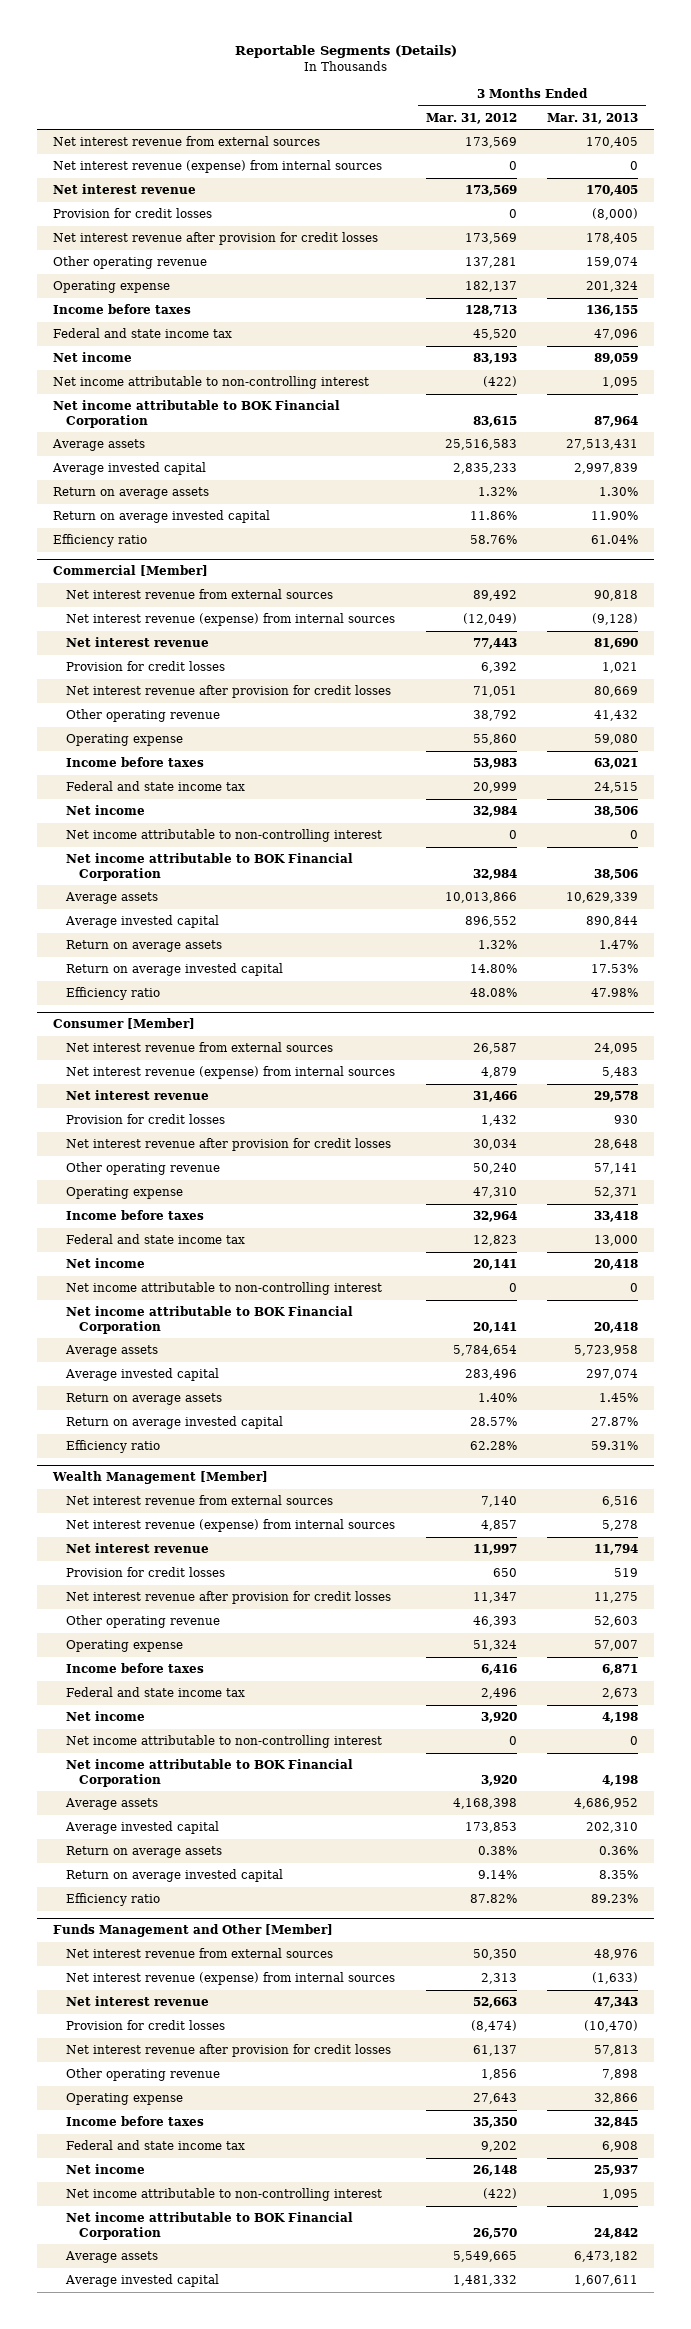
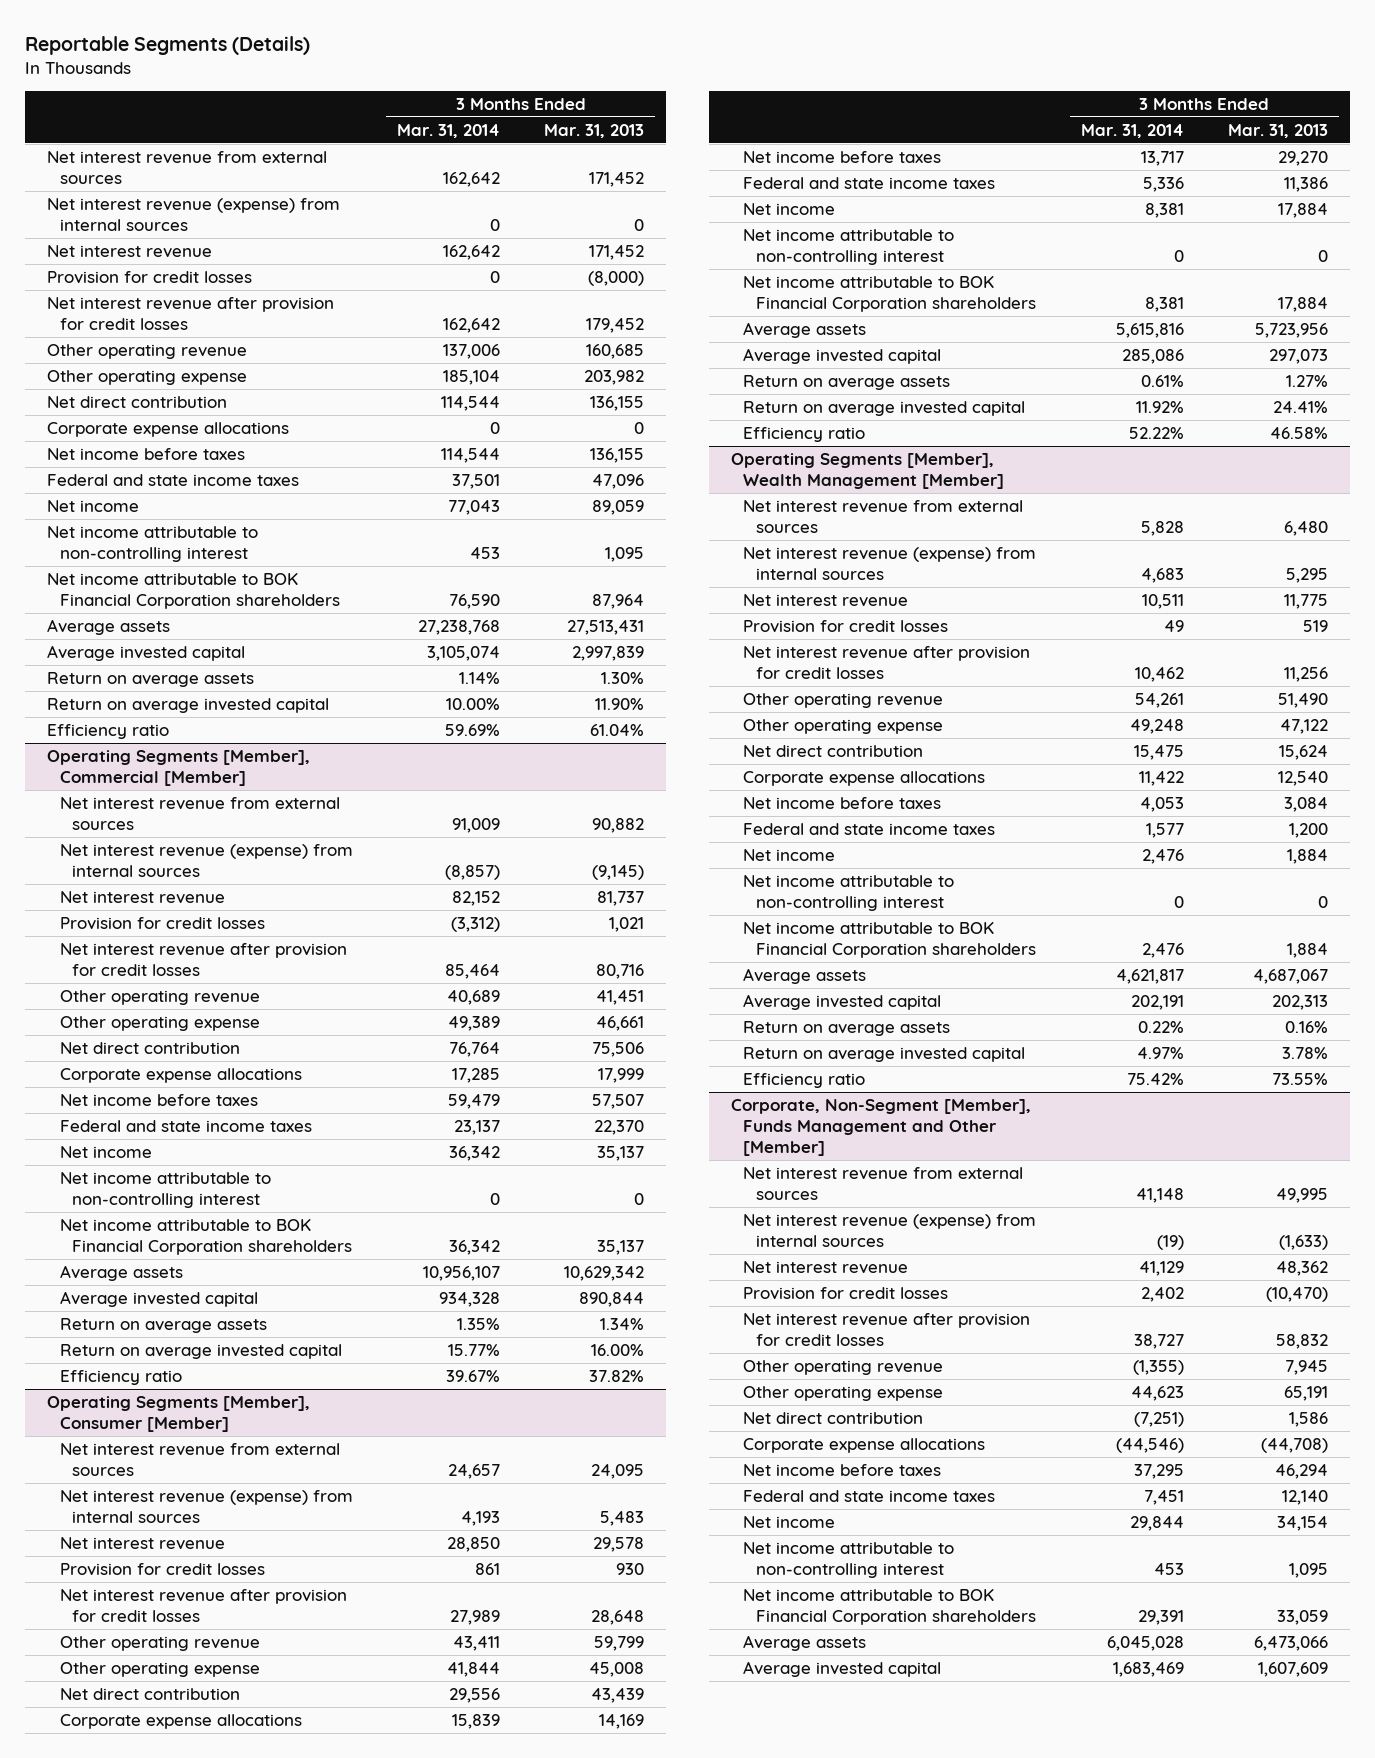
- | 3 Months Ended Mar. 31, 2012 | 3 Months Ended Mar. 31, 2013
+ | 3 Months Ended Mar. 31, 2014 | 3 Months Ended Mar. 31, 2013
- Net interest revenue from external sources | 173,569 | 170,405
+ Net interest revenue from external sources | 162,642 | 171,452
- Net interest revenue | 173,569 | 170,405
+ Net interest revenue | 162,642 | 171,452
- Net interest revenue after provision for credit losses | 173,569 | 178,405
- Other operating revenue | 137,281 | 159,074
- Operating expense | 182,137 | 201,324
- Income before taxes | 128,713 | 136,155
- Federal and state income tax | 45,520 | 47,096
+ Net interest revenue after provision for credit losses | 162,642 | 179,452
+ Other operating revenue | 137,006 | 160,685
+ Other operating expense | 185,104 | 203,982
+ Net direct contribution | 114,544 | 136,155
+ Corporate expense allocations | 0 | 0
+ Net income before taxes | 114,544 | 136,155
+ Federal and state income taxes | 37,501 | 47,096
- Net income attributable to BOK Financial Corporation | 83,615 | 87,964
+ Net income attributable to BOK Financial Corporation shareholders | 76,590 | 87,964
- Commercial [Member]
- Net interest revenue from external sources | 89,492 | 90,818
- Net interest revenue (expense) from internal sources | (12,049) | (9,128)
- Net interest revenue | 77,443 | 81,690
+ Operating Segments [Member], Commercial [Member]
+ Net interest revenue from external sources | 91,009 | 90,882
+ Net interest revenue (expense) from internal sources | (8,857) | (9,145)
+ Net interest revenue | 82,152 | 81,737
- Net interest revenue after provision for credit losses | 71,051 | 80,669
- Other operating revenue | 38,792 | 41,432
- Operating expense | 55,860 | 59,080
- Income before taxes | 53,983 | 63,021
- Federal and state income tax | 20,999 | 24,515
- Net income | 32,984 | 38,506
+ Net interest revenue after provision for credit losses | 85,464 | 80,716
+ Other operating revenue | 40,689 | 41,451
+ Other operating expense | 49,389 | 46,661
+ Net direct contribution | 76,764 | 75,506
+ Corporate expense allocations | 17,285 | 17,999
+ Net income before taxes | 59,479 | 57,507
+ Federal and state income taxes | 23,137 | 22,370
+ Net income | 36,342 | 35,137
- Net income attributable to BOK Financial Corporation | 32,984 | 38,506
- Average assets | 10,013,866 | 10,629,339
+ Net income attributable to BOK Financial Corporation shareholders | 36,342 | 35,137
+ Average assets | 10,956,107 | 10,629,342
- Return on average assets | 1.32% | 1.47%
- Return on average invested capital | 14.80% | 17.53%
- Efficiency ratio | 48.08% | 47.98%
- Consumer [Member]
+ Return on average assets | 1.35% | 1.34%
+ Return on average invested capital | 15.77% | 16.00%
+ Efficiency ratio | 39.67% | 37.82%
+ Operating Segments [Member], Consumer [Member]
- Other operating revenue | 50,240 | 57,141
- Operating expense | 47,310 | 52,371
- Income before taxes | 32,964 | 33,418
- Federal and state income tax | 12,823 | 13,000
- Net income | 20,141 | 20,418
+ Other operating revenue | 43,411 | 59,799
+ Other operating expense | 41,844 | 45,008
+ Net direct contribution | 29,556 | 43,439
+ Corporate expense allocations | 15,839 | 14,169
+ Net income before taxes | 13,717 | 29,270
+ Federal and state income taxes | 5,336 | 11,386
+ Net income | 8,381 | 17,884
- Net income attributable to BOK Financial Corporation | 20,141 | 20,418
- Average assets | 5,784,654 | 5,723,958
- Average invested capital | 283,496 | 297,074
- Return on average assets | 1.40% | 1.45%
- Return on average invested capital | 28.57% | 27.87%
- Efficiency ratio | 62.28% | 59.31%
- Wealth Management [Member]
- Net interest revenue from external sources | 7,140 | 6,516
- Net interest revenue (expense) from internal sources | 4,857 | 5,278
- Net interest revenue | 11,997 | 11,794
+ Net income attributable to BOK Financial Corporation shareholders | 8,381 | 17,884
+ Average assets | 5,615,816 | 5,723,956
+ Average invested capital | 285,086 | 297,073
+ Return on average assets | 0.61% | 1.27%
+ Return on average invested capital | 11.92% | 24.41%
+ Efficiency ratio | 52.22% | 46.58%
+ Operating Segments [Member], Wealth Management [Member]
+ Net interest revenue from external sources | 5,828 | 6,480
+ Net interest revenue (expense) from internal sources | 4,683 | 5,295
+ Net interest revenue | 10,511 | 11,775
- Net interest revenue after provision for credit losses | 11,347 | 11,275
- Other operating revenue | 46,393 | 52,603
- Operating expense | 51,324 | 57,007
- Income before taxes | 6,416 | 6,871
- Federal and state income tax | 2,496 | 2,673
- Net income | 3,920 | 4,198
+ Net interest revenue after provision for credit losses | 10,462 | 11,256
+ Other operating revenue | 54,261 | 51,490
+ Other operating expense | 49,248 | 47,122
+ Net direct contribution | 15,475 | 15,624
+ Corporate expense allocations | 11,422 | 12,540
+ Net income before taxes | 4,053 | 3,084
+ Federal and state income taxes | 1,577 | 1,200
+ Net income | 2,476 | 1,884
- Net income attributable to BOK Financial Corporation | 3,920 | 4,198
- Average assets | 4,168,398 | 4,686,952
- Average invested capital | 173,853 | 202,310
- Return on average assets | 0.38% | 0.36%
- Return on average invested capital | 9.14% | 8.35%
- Efficiency ratio | 87.82% | 89.23%
- Funds Management and Other [Member]
- Net interest revenue from external sources | 50,350 | 48,976
+ Net income attributable to BOK Financial Corporation shareholders | 2,476 | 1,884
+ Average assets | 4,621,817 | 4,687,067
+ Average invested capital | 202,191 | 202,313
+ Return on average assets | 0.22% | 0.16%
+ Return on average invested capital | 4.97% | 3.78%
+ Efficiency ratio | 75.42% | 73.55%
+ Corporate, Non-Segment [Member], Funds Management and Other [Member]
+ Net interest revenue from external sources | 41,148 | 49,995
- Net interest revenue | 52,663 | 47,343
+ Net interest revenue | 41,129 | 48,362
- Net interest revenue after provision for credit losses | 61,137 | 57,813
- Other operating revenue | 1,856 | 7,898
- Operating expense | 27,643 | 32,866
- Income before taxes | 35,350 | 32,845
- Federal and state income tax | 9,202 | 6,908
- Net income | 26,148 | 25,937
+ Net interest revenue after provision for credit losses | 38,727 | 58,832
+ Other operating revenue | (1,355) | 7,945
+ Other operating expense | 44,623 | 65,191
+ Net direct contribution | (7,251) | 1,586
+ Corporate expense allocations | (44,546) | (44,708)
+ Net income before taxes | 37,295 | 46,294
+ Federal and state income taxes | 7,451 | 12,140
+ Net income | 29,844 | 34,154
- Net income attributable to BOK Financial Corporation | 26,570 | 24,842
- Average assets | 5,549,665 | 6,473,182
- Average invested capital | 1,481,332 | 1,607,611
+ Net income attributable to BOK Financial Corporation shareholders | 29,391 | 33,059
+ Average assets | 6,045,028 | 6,473,066
+ Average invested capital | 1,683,469 | 1,607,609

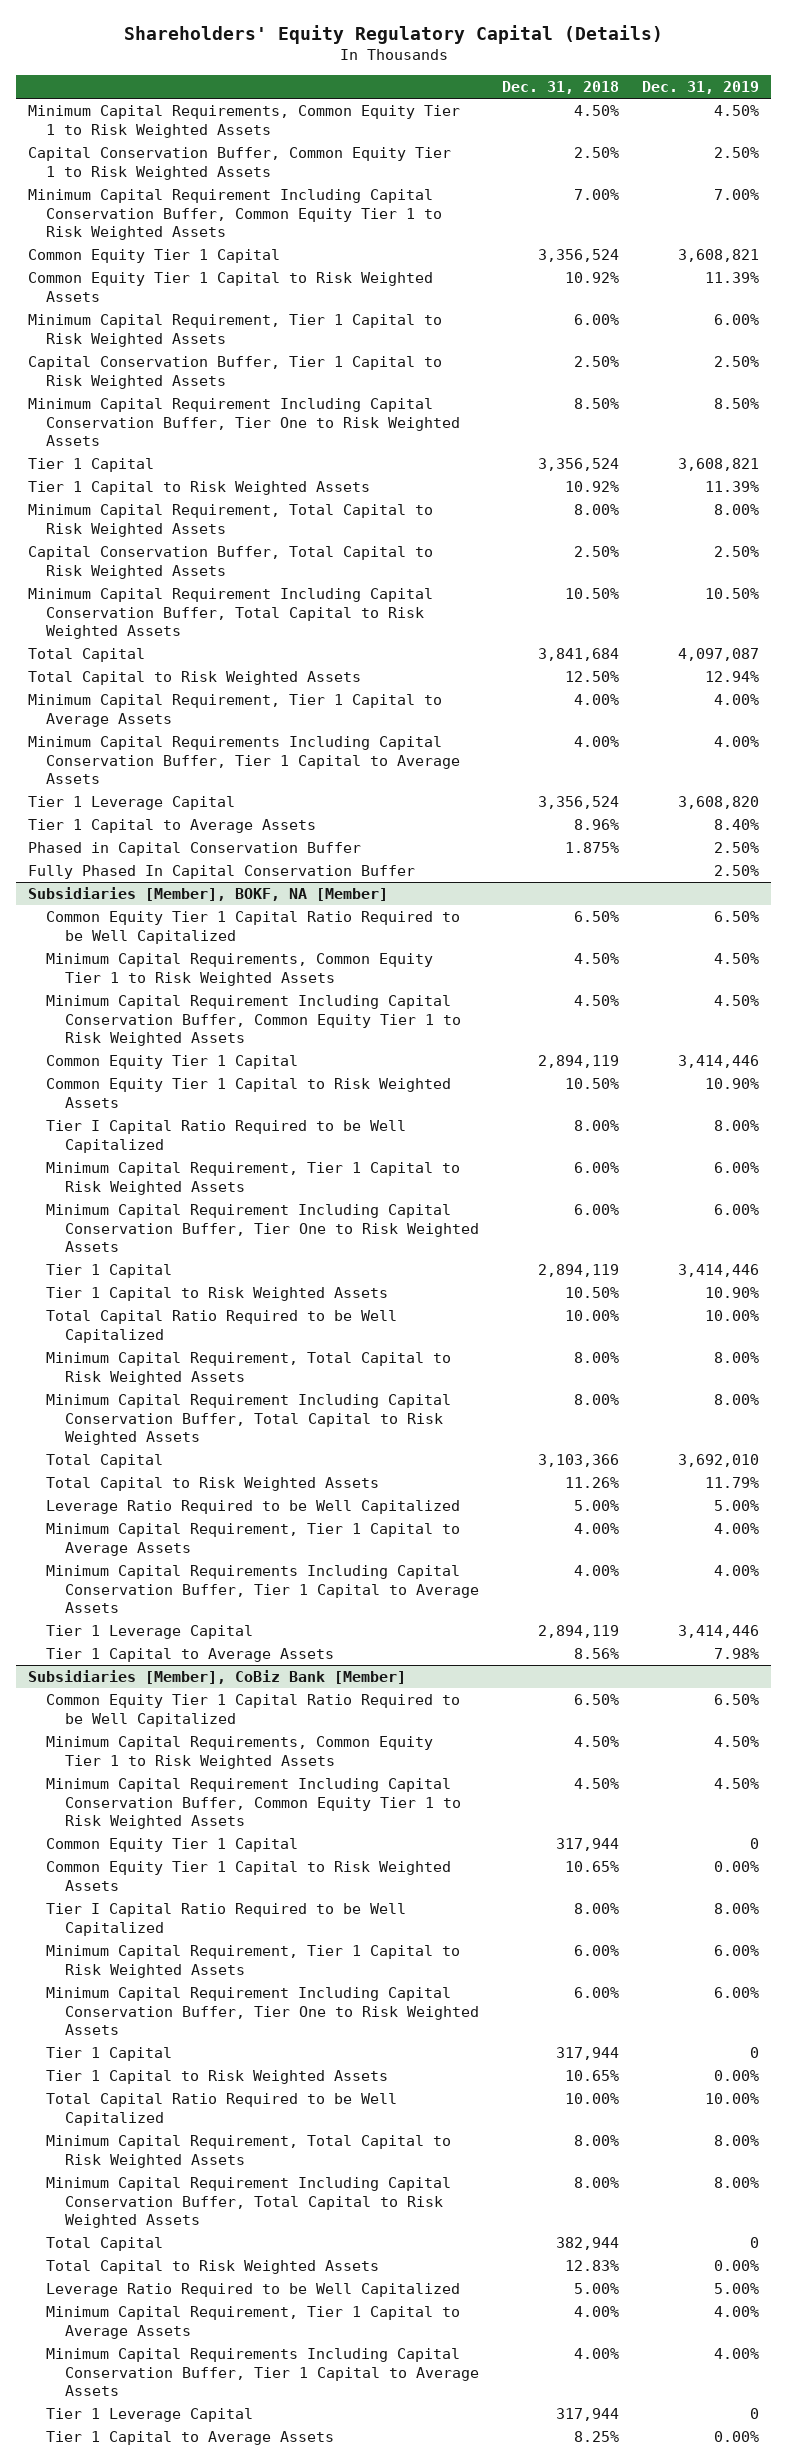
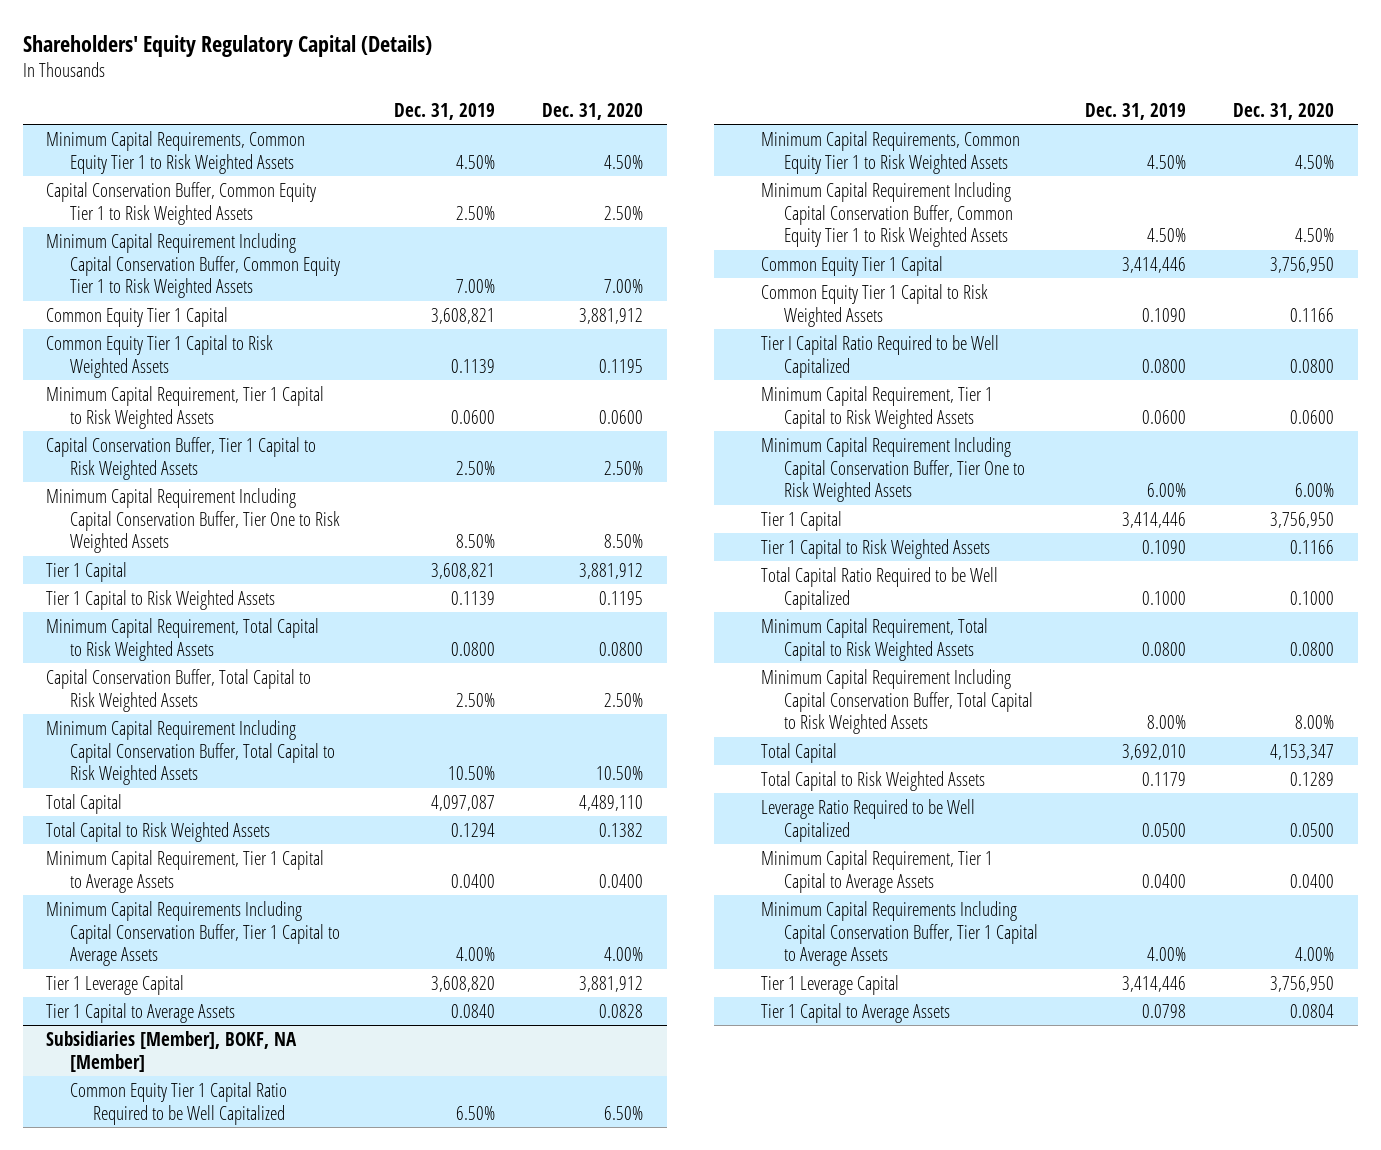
- | Dec. 31, 2018 | Dec. 31, 2019
+ | Dec. 31, 2019 | Dec. 31, 2020
- Common Equity Tier 1 Capital to Risk Weighted Assets | 10.92% | 11.39%
- Minimum Capital Requirement, Tier 1 Capital to Risk Weighted Assets | 6.00% | 6.00%
+ Common Equity Tier 1 Capital to Risk Weighted Assets | 0.1139 | 0.1195
+ Minimum Capital Requirement, Tier 1 Capital to Risk Weighted Assets | 0.0600 | 0.0600
- Tier 1 Capital to Risk Weighted Assets | 10.92% | 11.39%
- Minimum Capital Requirement, Total Capital to Risk Weighted Assets | 8.00% | 8.00%
+ Tier 1 Capital to Risk Weighted Assets | 0.1139 | 0.1195
+ Minimum Capital Requirement, Total Capital to Risk Weighted Assets | 0.0800 | 0.0800
- Total Capital to Risk Weighted Assets | 12.50% | 12.94%
- Minimum Capital Requirement, Tier 1 Capital to Average Assets | 4.00% | 4.00%
+ Total Capital to Risk Weighted Assets | 0.1294 | 0.1382
+ Minimum Capital Requirement, Tier 1 Capital to Average Assets | 0.0400 | 0.0400
- Tier 1 Capital to Average Assets | 8.96% | 8.40%
- Phased in Capital Conservation Buffer | 1.875% | 2.50%
- Fully Phased In Capital Conservation Buffer | | 2.50%
+ Tier 1 Capital to Average Assets | 0.0840 | 0.0828
@ Subsidiaries [Member], BOKF, NA [Member]
- Common Equity Tier 1 Capital to Risk Weighted Assets | 10.50% | 10.90%
- Tier I Capital Ratio Required to be Well Capitalized | 8.00% | 8.00%
- Minimum Capital Requirement, Tier 1 Capital to Risk Weighted Assets | 6.00% | 6.00%
+ Common Equity Tier 1 Capital to Risk Weighted Assets | 0.1090 | 0.1166
+ Tier I Capital Ratio Required to be Well Capitalized | 0.0800 | 0.0800
+ Minimum Capital Requirement, Tier 1 Capital to Risk Weighted Assets | 0.0600 | 0.0600
- Tier 1 Capital to Risk Weighted Assets | 10.50% | 10.90%
- Total Capital Ratio Required to be Well Capitalized | 10.00% | 10.00%
- Minimum Capital Requirement, Total Capital to Risk Weighted Assets | 8.00% | 8.00%
+ Tier 1 Capital to Risk Weighted Assets | 0.1090 | 0.1166
+ Total Capital Ratio Required to be Well Capitalized | 0.1000 | 0.1000
+ Minimum Capital Requirement, Total Capital to Risk Weighted Assets | 0.0800 | 0.0800
- Total Capital to Risk Weighted Assets | 11.26% | 11.79%
- Leverage Ratio Required to be Well Capitalized | 5.00% | 5.00%
- Minimum Capital Requirement, Tier 1 Capital to Average Assets | 4.00% | 4.00%
+ Total Capital to Risk Weighted Assets | 0.1179 | 0.1289
+ Leverage Ratio Required to be Well Capitalized | 0.0500 | 0.0500
+ Minimum Capital Requirement, Tier 1 Capital to Average Assets | 0.0400 | 0.0400
- Tier 1 Capital to Average Assets | 8.56% | 7.98%
- Subsidiaries [Member], CoBiz Bank [Member]
- Common Equity Tier 1 Capital Ratio Required to be Well Capitalized | 6.50% | 6.50%
- Minimum Capital Requirements, Common Equity Tier 1 to Risk Weighted Assets | 4.50% | 4.50%
- Minimum Capital Requirement Including Capital Conservation Buffer, Common Equity Tier 1 to Risk Weighted Assets | 4.50% | 4.50%
- Common Equity Tier 1 Capital | 317,944 | 0
- Common Equity Tier 1 Capital to Risk Weighted Assets | 10.65% | 0.00%
- Tier I Capital Ratio Required to be Well Capitalized | 8.00% | 8.00%
- Minimum Capital Requirement, Tier 1 Capital to Risk Weighted Assets | 6.00% | 6.00%
- Minimum Capital Requirement Including Capital Conservation Buffer, Tier One to Risk Weighted Assets | 6.00% | 6.00%
- Tier 1 Capital | 317,944 | 0
- Tier 1 Capital to Risk Weighted Assets | 10.65% | 0.00%
- Total Capital Ratio Required to be Well Capitalized | 10.00% | 10.00%
- Minimum Capital Requirement, Total Capital to Risk Weighted Assets | 8.00% | 8.00%
- Minimum Capital Requirement Including Capital Conservation Buffer, Total Capital to Risk Weighted Assets | 8.00% | 8.00%
- Total Capital | 382,944 | 0
- Total Capital to Risk Weighted Assets | 12.83% | 0.00%
- Leverage Ratio Required to be Well Capitalized | 5.00% | 5.00%
- Minimum Capital Requirement, Tier 1 Capital to Average Assets | 4.00% | 4.00%
- Minimum Capital Requirements Including Capital Conservation Buffer, Tier 1 Capital to Average Assets | 4.00% | 4.00%
- Tier 1 Leverage Capital | 317,944 | 0
- Tier 1 Capital to Average Assets | 8.25% | 0.00%
@ Subsidiaries [Member], BOKF, NA [Member]
+ Tier 1 Capital to Average Assets | 0.0798 | 0.0804

